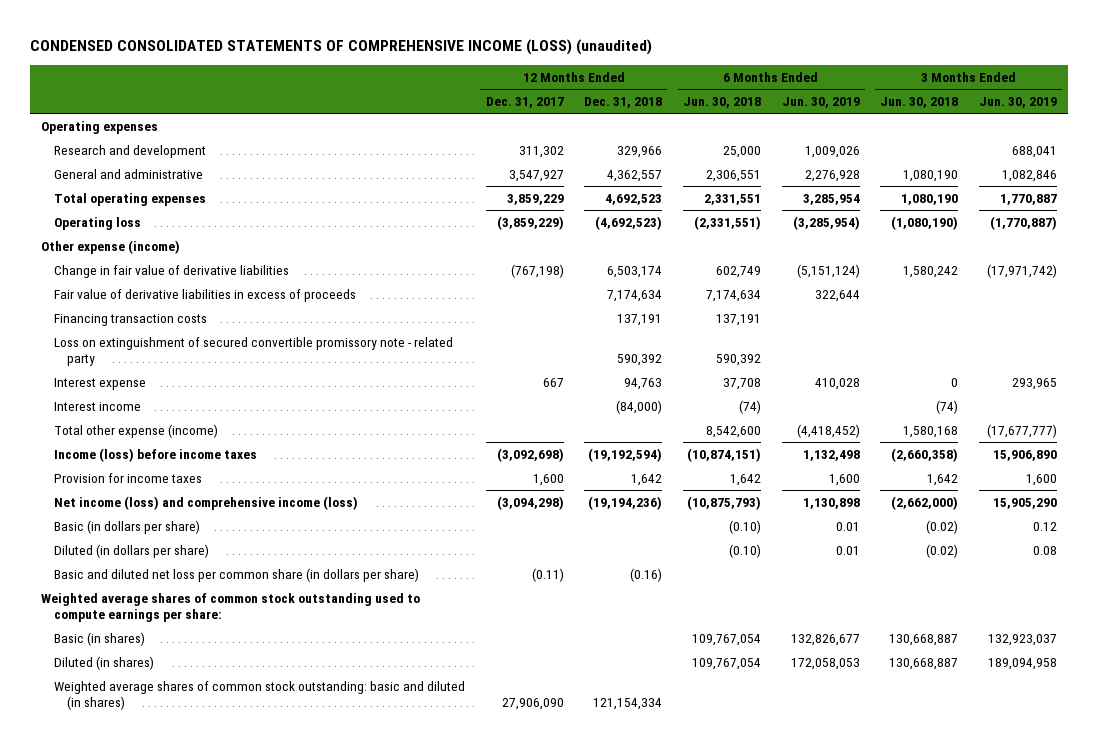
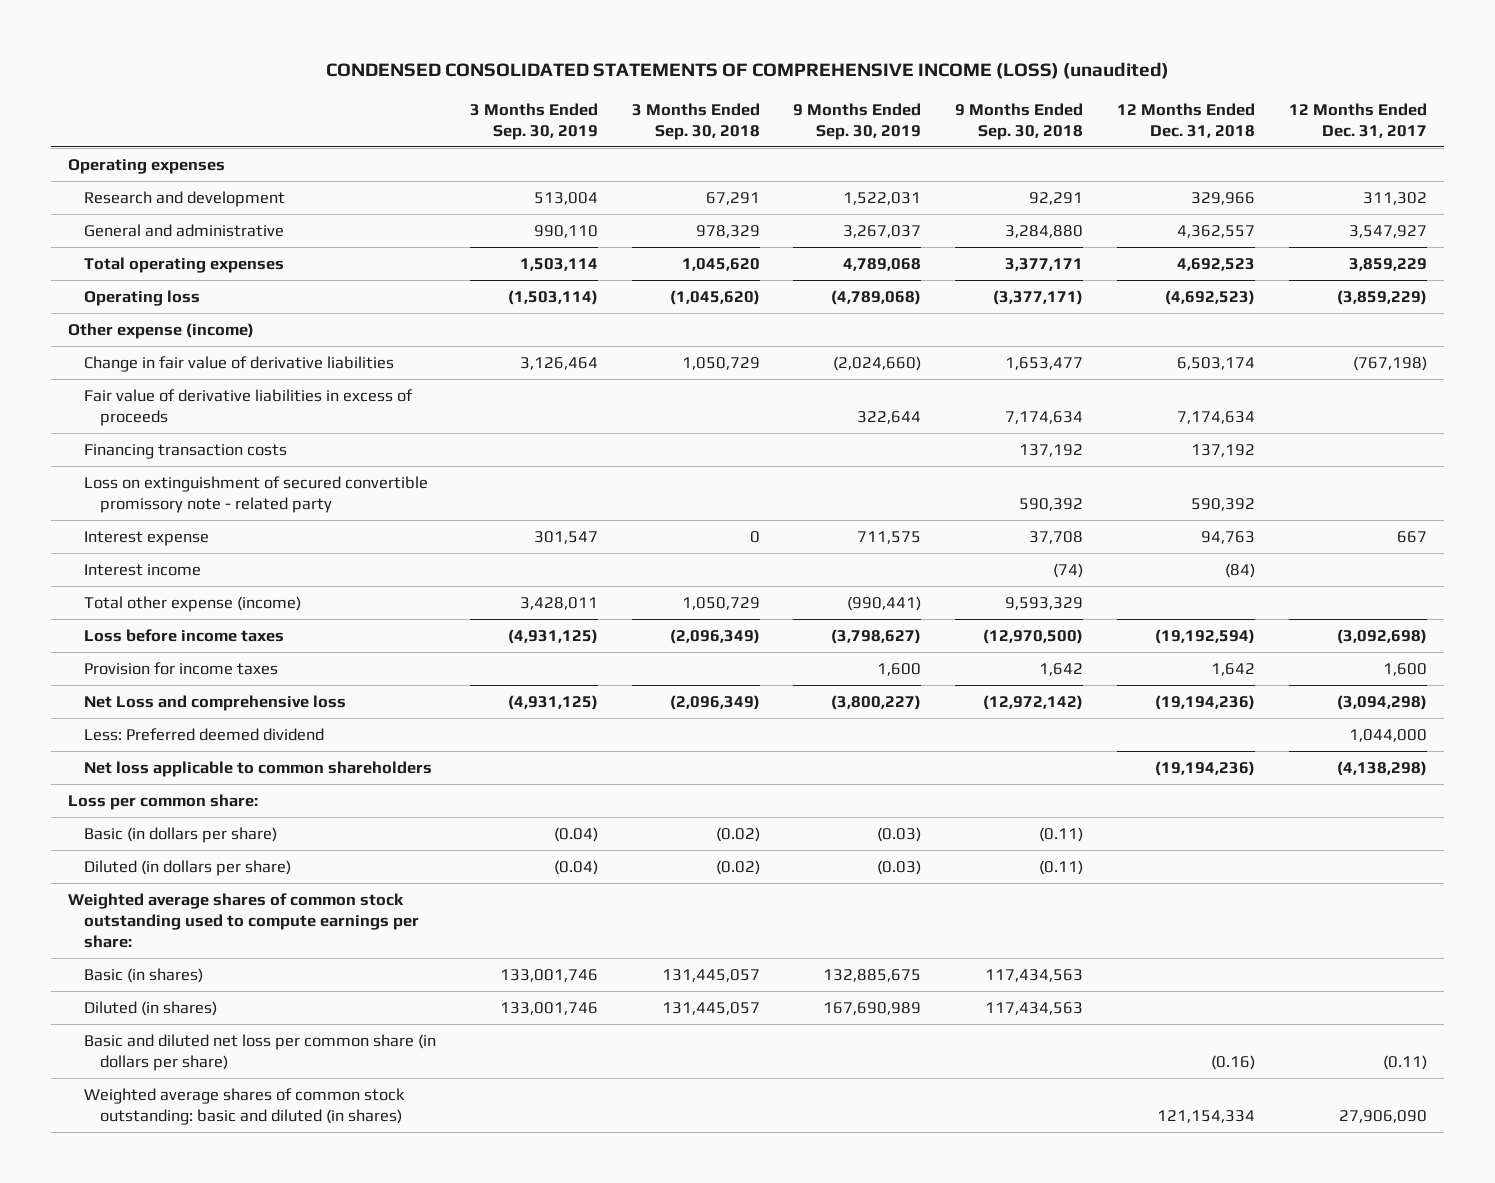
- | 12 Months Ended Dec. 31, 2017 | 12 Months Ended Dec. 31, 2018 | 6 Months Ended Jun. 30, 2018 | 6 Months Ended Jun. 30, 2019 | 3 Months Ended Jun. 30, 2018 | 3 Months Ended Jun. 30, 2019
+ | 3 Months Ended Sep. 30, 2019 | 3 Months Ended Sep. 30, 2018 | 9 Months Ended Sep. 30, 2019 | 9 Months Ended Sep. 30, 2018 | 12 Months Ended Dec. 31, 2018 | 12 Months Ended Dec. 31, 2017
- Financing transaction costs | | 137,191 | 137,191 | | |
+ Financing transaction costs | | | | 137,192 | 137,192 |
- Interest income | | (84,000) | (74) | | (74) |
+ Interest income | | | | (74) | (84) |
- Income (loss) before income taxes | (3,092,698) | (19,192,594) | (10,874,151) | 1,132,498 | (2,660,358) | 15,906,890
+ Loss before income taxes | (4,931,125) | (2,096,349) | (3,798,627) | (12,970,500) | (19,192,594) | (3,092,698)
- Net income (loss) and comprehensive income (loss) | (3,094,298) | (19,194,236) | (10,875,793) | 1,130,898 | (2,662,000) | 15,905,290
+ Net Loss and comprehensive loss | (4,931,125) | (2,096,349) | (3,800,227) | (12,972,142) | (19,194,236) | (3,094,298)
+ Less: Preferred deemed dividend | | | | | | 1,044,000
+ Net loss applicable to common shareholders | | | | | (19,194,236) | (4,138,298)
+ Loss per common share:
moved down: Basic and diluted net loss per common share (in dollars per share) | | | | | (0.16) | (0.11)

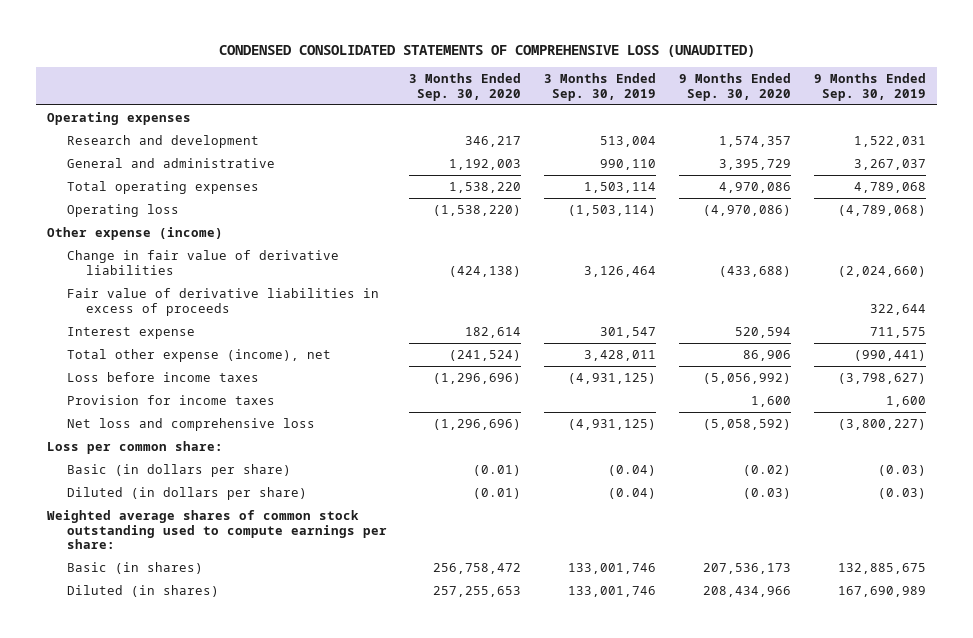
- CONDENSED CONSOLIDATED STATEMENTS OF COMPREHENSIVE INCOME (LOSS) (unaudited)
+ CONDENSED CONSOLIDATED STATEMENTS OF COMPREHENSIVE LOSS (UNAUDITED)
- | 3 Months Ended Sep. 30, 2019 | 3 Months Ended Sep. 30, 2018 | 9 Months Ended Sep. 30, 2019 | 9 Months Ended Sep. 30, 2018 | 12 Months Ended Dec. 31, 2018 | 12 Months Ended Dec. 31, 2017
+ | 3 Months Ended Sep. 30, 2020 | 3 Months Ended Sep. 30, 2019 | 9 Months Ended Sep. 30, 2020 | 9 Months Ended Sep. 30, 2019
- Financing transaction costs | | | | 137,192 | 137,192 |
- Loss on extinguishment of secured convertible promissory note - related party | | | | 590,392 | 590,392 |
- Interest income | | | | (74) | (84) |
- Total other expense (income) | 3,428,011 | 1,050,729 | (990,441) | 9,593,329 | |
+ Total other expense (income), net | (241,524) | 3,428,011 | 86,906 | (990,441)
- Net Loss and comprehensive loss | (4,931,125) | (2,096,349) | (3,800,227) | (12,972,142) | (19,194,236) | (3,094,298)
- Less: Preferred deemed dividend | | | | | | 1,044,000
- Net loss applicable to common shareholders | | | | | (19,194,236) | (4,138,298)
+ Net loss and comprehensive loss | (1,296,696) | (4,931,125) | (5,058,592) | (3,800,227)
- Basic and diluted net loss per common share (in dollars per share) | | | | | (0.16) | (0.11)
- Weighted average shares of common stock outstanding: basic and diluted (in shares) | | | | | 121,154,334 | 27,906,090

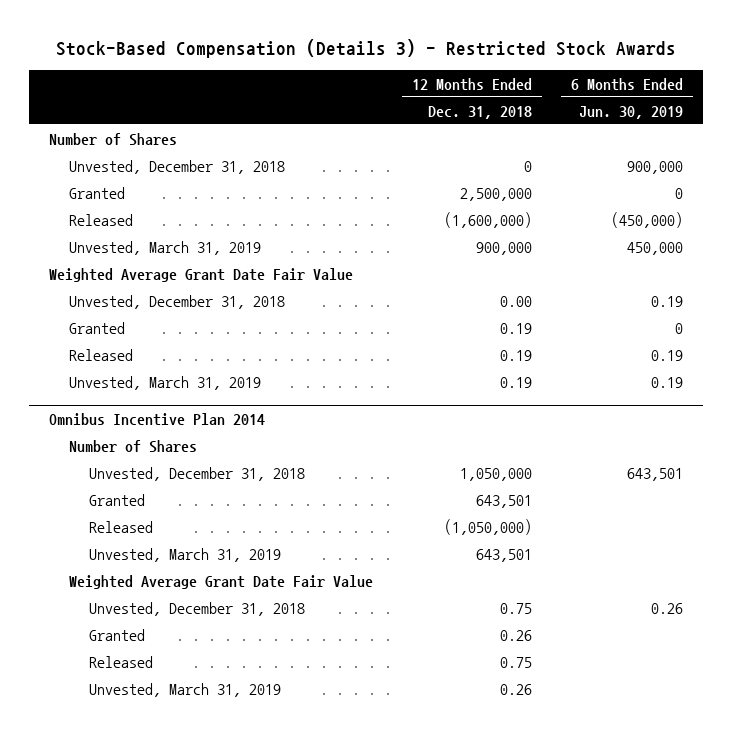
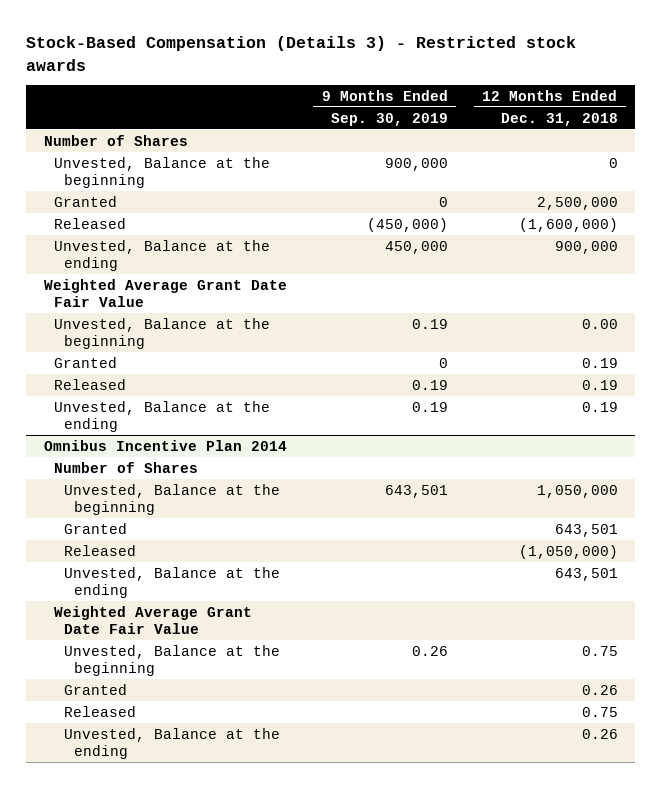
- Stock-Based Compensation (Details 3) - Restricted Stock Awards
+ Stock-Based Compensation (Details 3) - Restricted stock awards
- | 12 Months Ended Dec. 31, 2018 | 6 Months Ended Jun. 30, 2019
+ | 9 Months Ended Sep. 30, 2019 | 12 Months Ended Dec. 31, 2018
- Unvested, December 31, 2018 | 0 | 900,000
+ Unvested, Balance at the beginning | 900,000 | 0
- Unvested, March 31, 2019 | 900,000 | 450,000
+ Unvested, Balance at the ending | 450,000 | 900,000
- Unvested, December 31, 2018 | 0.00 | 0.19
+ Unvested, Balance at the beginning | 0.19 | 0.00
- Unvested, March 31, 2019 | 0.19 | 0.19
+ Unvested, Balance at the ending | 0.19 | 0.19
@ Omnibus Incentive Plan 2014
- Unvested, December 31, 2018 | 1,050,000 | 643,501
+ Unvested, Balance at the beginning | 643,501 | 1,050,000
- Unvested, March 31, 2019 | 643,501 |
+ Unvested, Balance at the ending | | 643,501
- Unvested, December 31, 2018 | 0.75 | 0.26
+ Unvested, Balance at the beginning | 0.26 | 0.75
- Unvested, March 31, 2019 | 0.26 |
+ Unvested, Balance at the ending | | 0.26

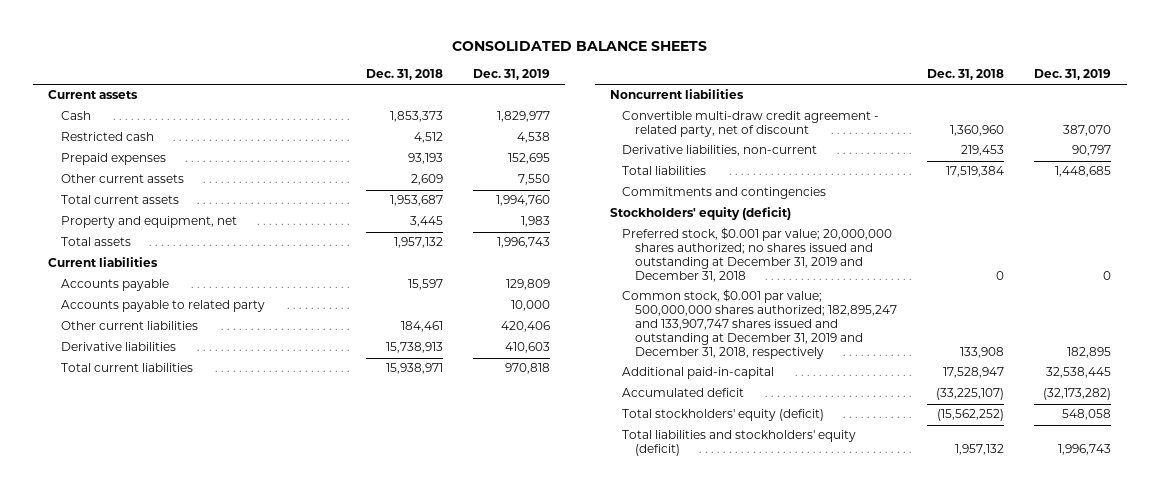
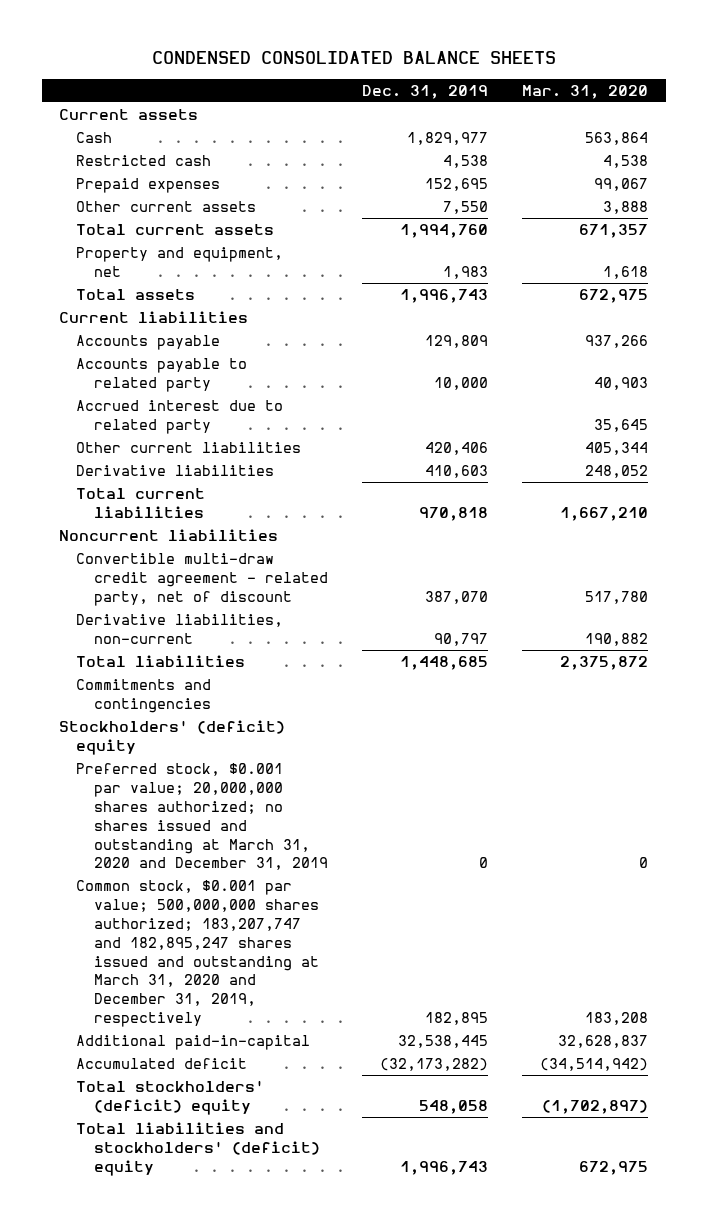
- CONSOLIDATED BALANCE SHEETS
+ CONDENSED CONSOLIDATED BALANCE SHEETS
- | Dec. 31, 2018 | Dec. 31, 2019
+ | Dec. 31, 2019 | Mar. 31, 2020
+ Accrued interest due to related party | | 35,645
- Stockholders' equity (deficit)
- Preferred stock, $0.001 par value; 20,000,000 shares authorized; no shares issued and outstanding at December 31, 2019 and December 31, 2018 | 0 | 0
- Common stock, $0.001 par value; 500,000,000 shares authorized; 182,895,247 and 133,907,747 shares issued and outstanding at December 31, 2019 and December 31, 2018, respectively | 133,908 | 182,895
+ Stockholders' (deficit) equity
+ Preferred stock, $0.001 par value; 20,000,000 shares authorized; no shares issued and outstanding at March 31, 2020 and December 31, 2019 | 0 | 0
+ Common stock, $0.001 par value; 500,000,000 shares authorized; 183,207,747 and 182,895,247 shares issued and outstanding at March 31, 2020 and December 31, 2019, respectively | 182,895 | 183,208
- Total stockholders' equity (deficit) | (15,562,252) | 548,058
- Total liabilities and stockholders' equity (deficit) | 1,957,132 | 1,996,743
+ Total stockholders' (deficit) equity | 548,058 | (1,702,897)
+ Total liabilities and stockholders' (deficit) equity | 1,996,743 | 672,975

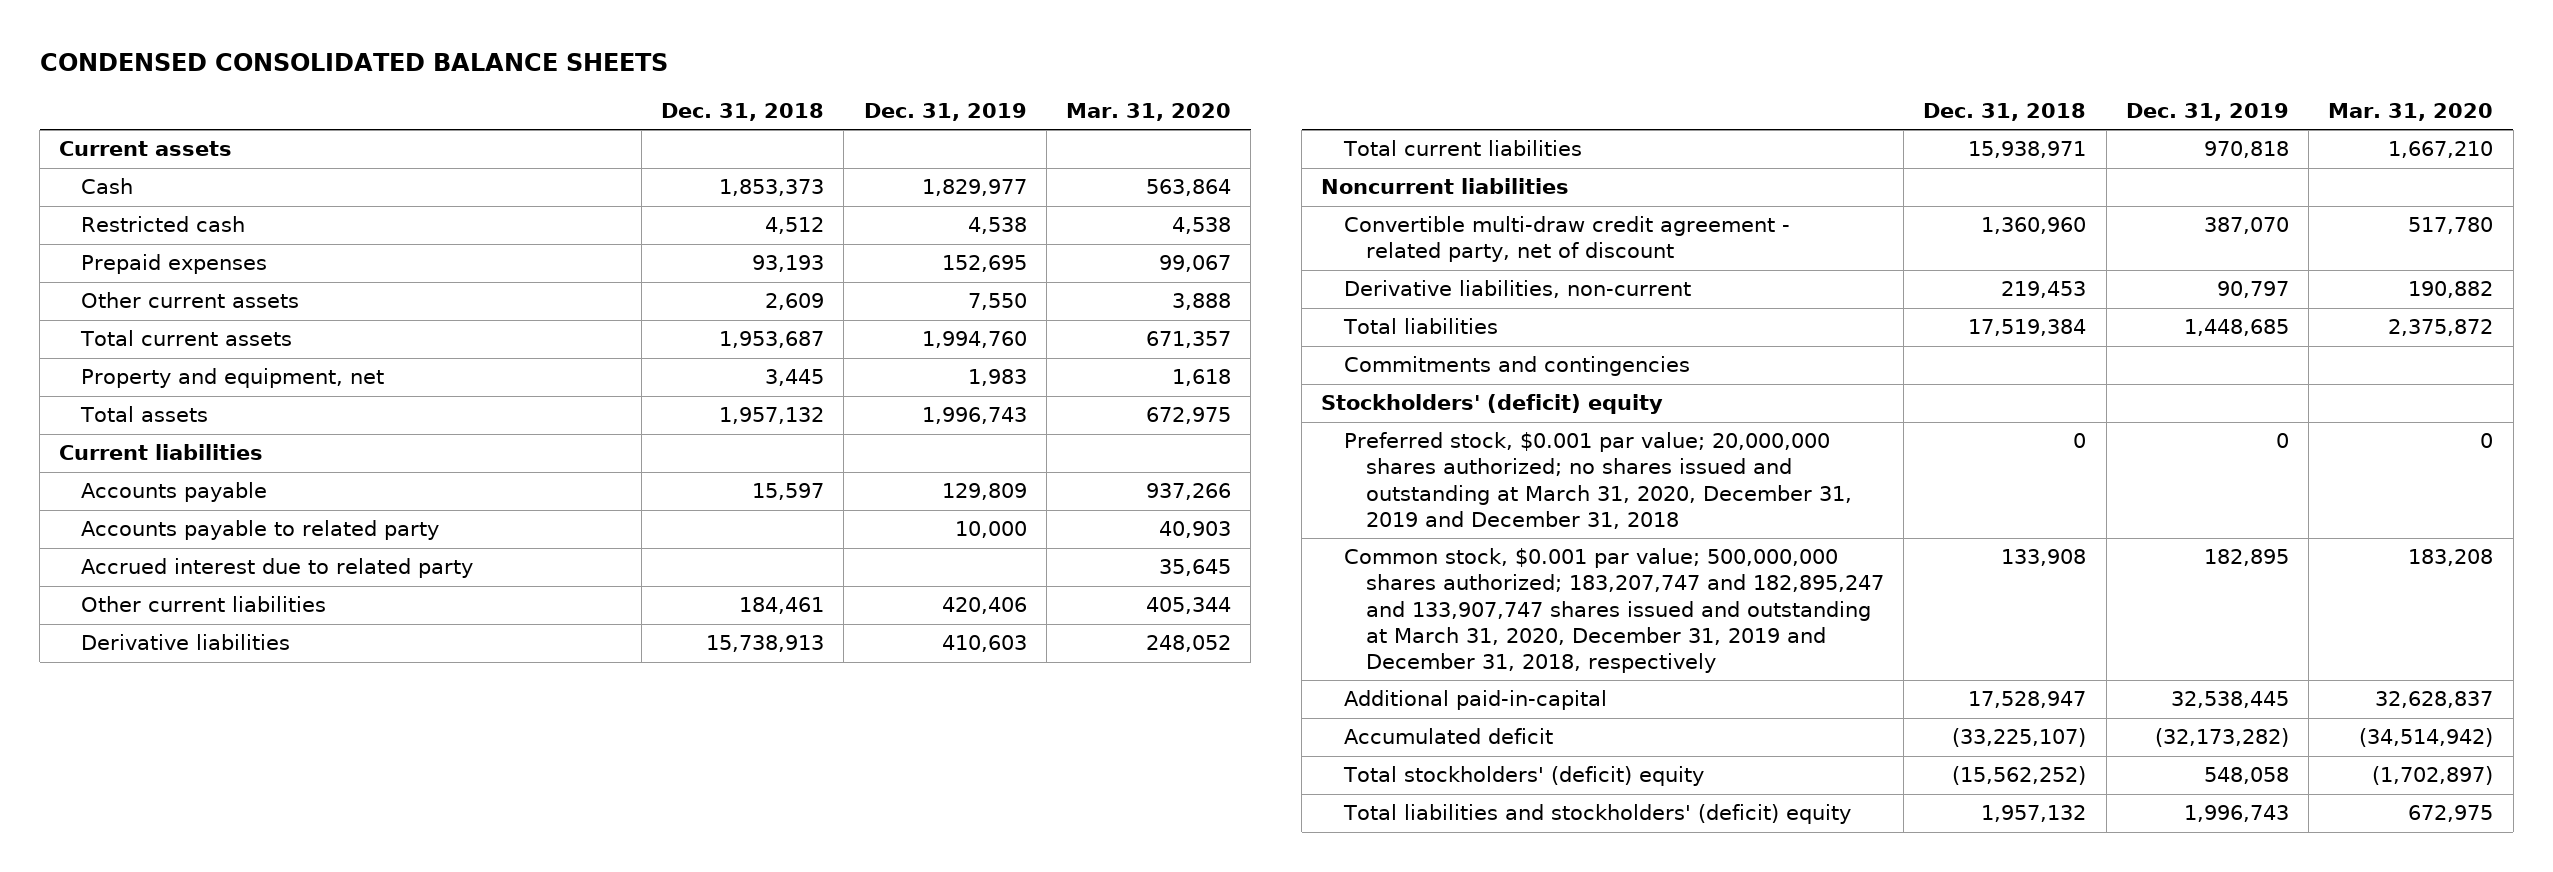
- | Dec. 31, 2019 | Mar. 31, 2020
+ | Dec. 31, 2018 | Dec. 31, 2019 | Mar. 31, 2020
- Preferred stock, $0.001 par value; 20,000,000 shares authorized; no shares issued and outstanding at March 31, 2020 and December 31, 2019 | 0 | 0
- Common stock, $0.001 par value; 500,000,000 shares authorized; 183,207,747 and 182,895,247 shares issued and outstanding at March 31, 2020 and December 31, 2019, respectively | 182,895 | 183,208
+ Preferred stock, $0.001 par value; 20,000,000 shares authorized; no shares issued and outstanding at March 31, 2020, December 31, 2019 and December 31, 2018 | 0 | 0 | 0
+ Common stock, $0.001 par value; 500,000,000 shares authorized; 183,207,747 and 182,895,247 and 133,907,747 shares issued and outstanding at March 31, 2020, December 31, 2019 and December 31, 2018, respectively | 133,908 | 182,895 | 183,208

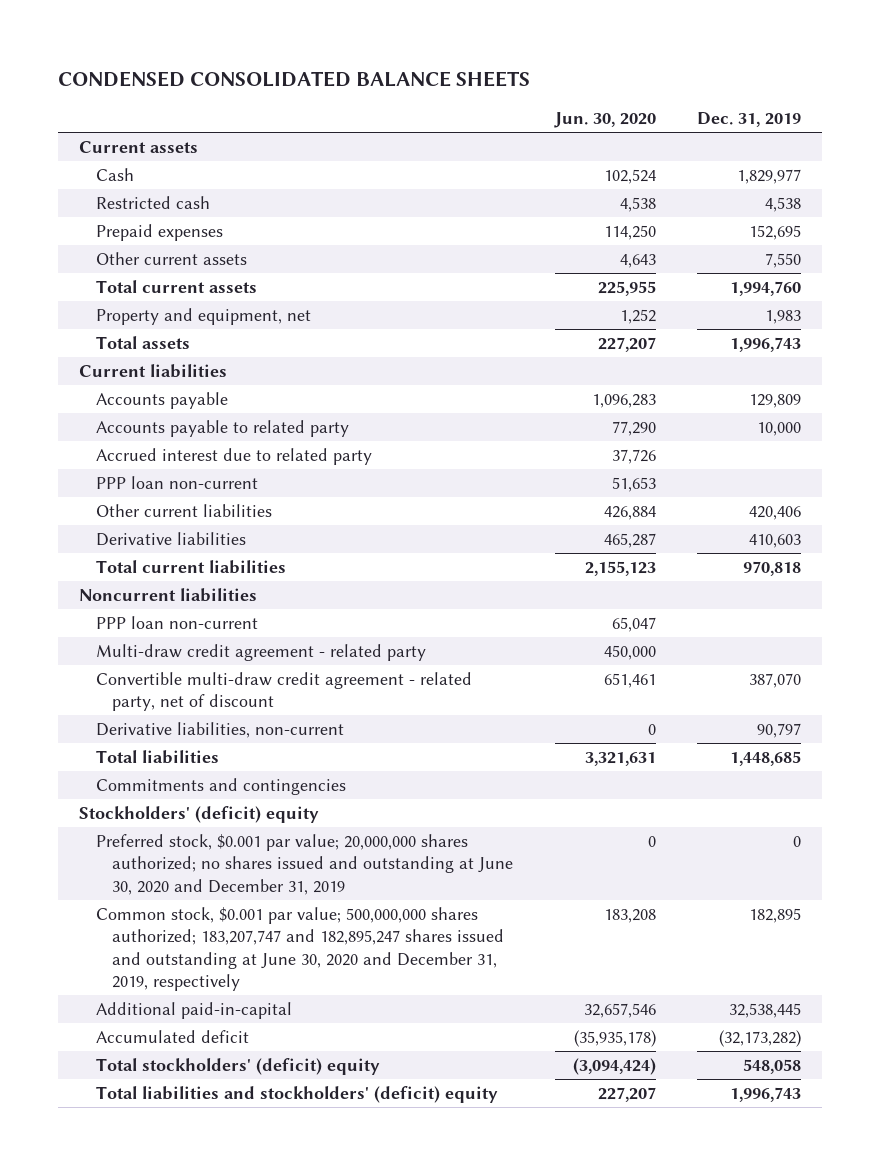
- | Dec. 31, 2018 | Dec. 31, 2019 | Mar. 31, 2020
+ | Jun. 30, 2020 | Dec. 31, 2019
+ PPP loan non-current | 51,653 |
+ PPP loan non-current | 65,047 |
+ Multi-draw credit agreement - related party | 450,000 |
- Preferred stock, $0.001 par value; 20,000,000 shares authorized; no shares issued and outstanding at March 31, 2020, December 31, 2019 and December 31, 2018 | 0 | 0 | 0
- Common stock, $0.001 par value; 500,000,000 shares authorized; 183,207,747 and 182,895,247 and 133,907,747 shares issued and outstanding at March 31, 2020, December 31, 2019 and December 31, 2018, respectively | 133,908 | 182,895 | 183,208
+ Preferred stock, $0.001 par value; 20,000,000 shares authorized; no shares issued and outstanding at June 30, 2020 and December 31, 2019 | 0 | 0
+ Common stock, $0.001 par value; 500,000,000 shares authorized; 183,207,747 and 182,895,247 shares issued and outstanding at June 30, 2020 and December 31, 2019, respectively | 183,208 | 182,895

